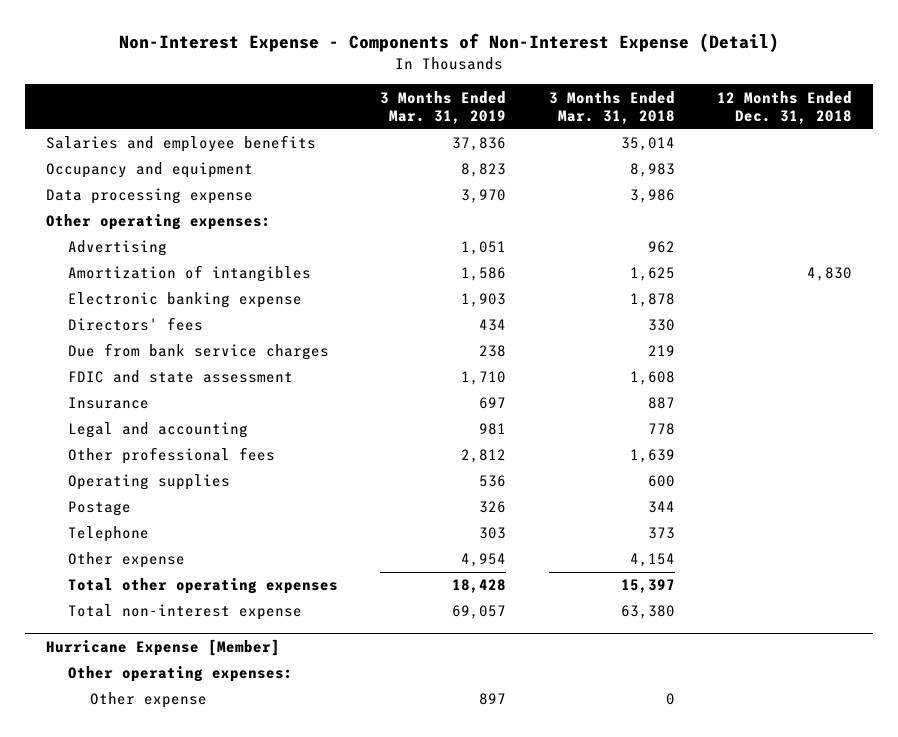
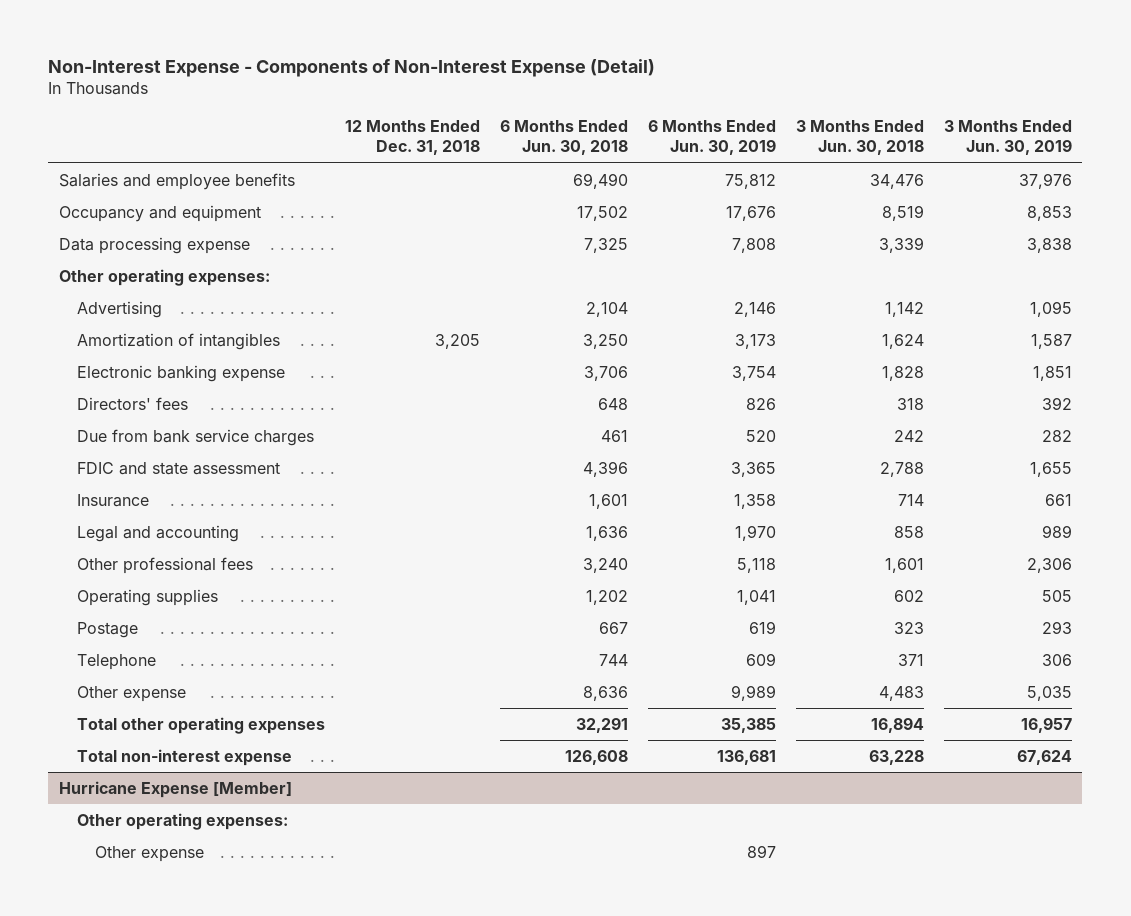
- | 3 Months Ended Mar. 31, 2019 | 3 Months Ended Mar. 31, 2018 | 12 Months Ended Dec. 31, 2018
+ | 12 Months Ended Dec. 31, 2018 | 6 Months Ended Jun. 30, 2018 | 6 Months Ended Jun. 30, 2019 | 3 Months Ended Jun. 30, 2018 | 3 Months Ended Jun. 30, 2019
- Amortization of intangibles | 1,586 | 1,625 | 4,830
+ Amortization of intangibles | 3,205 | 3,250 | 3,173 | 1,624 | 1,587

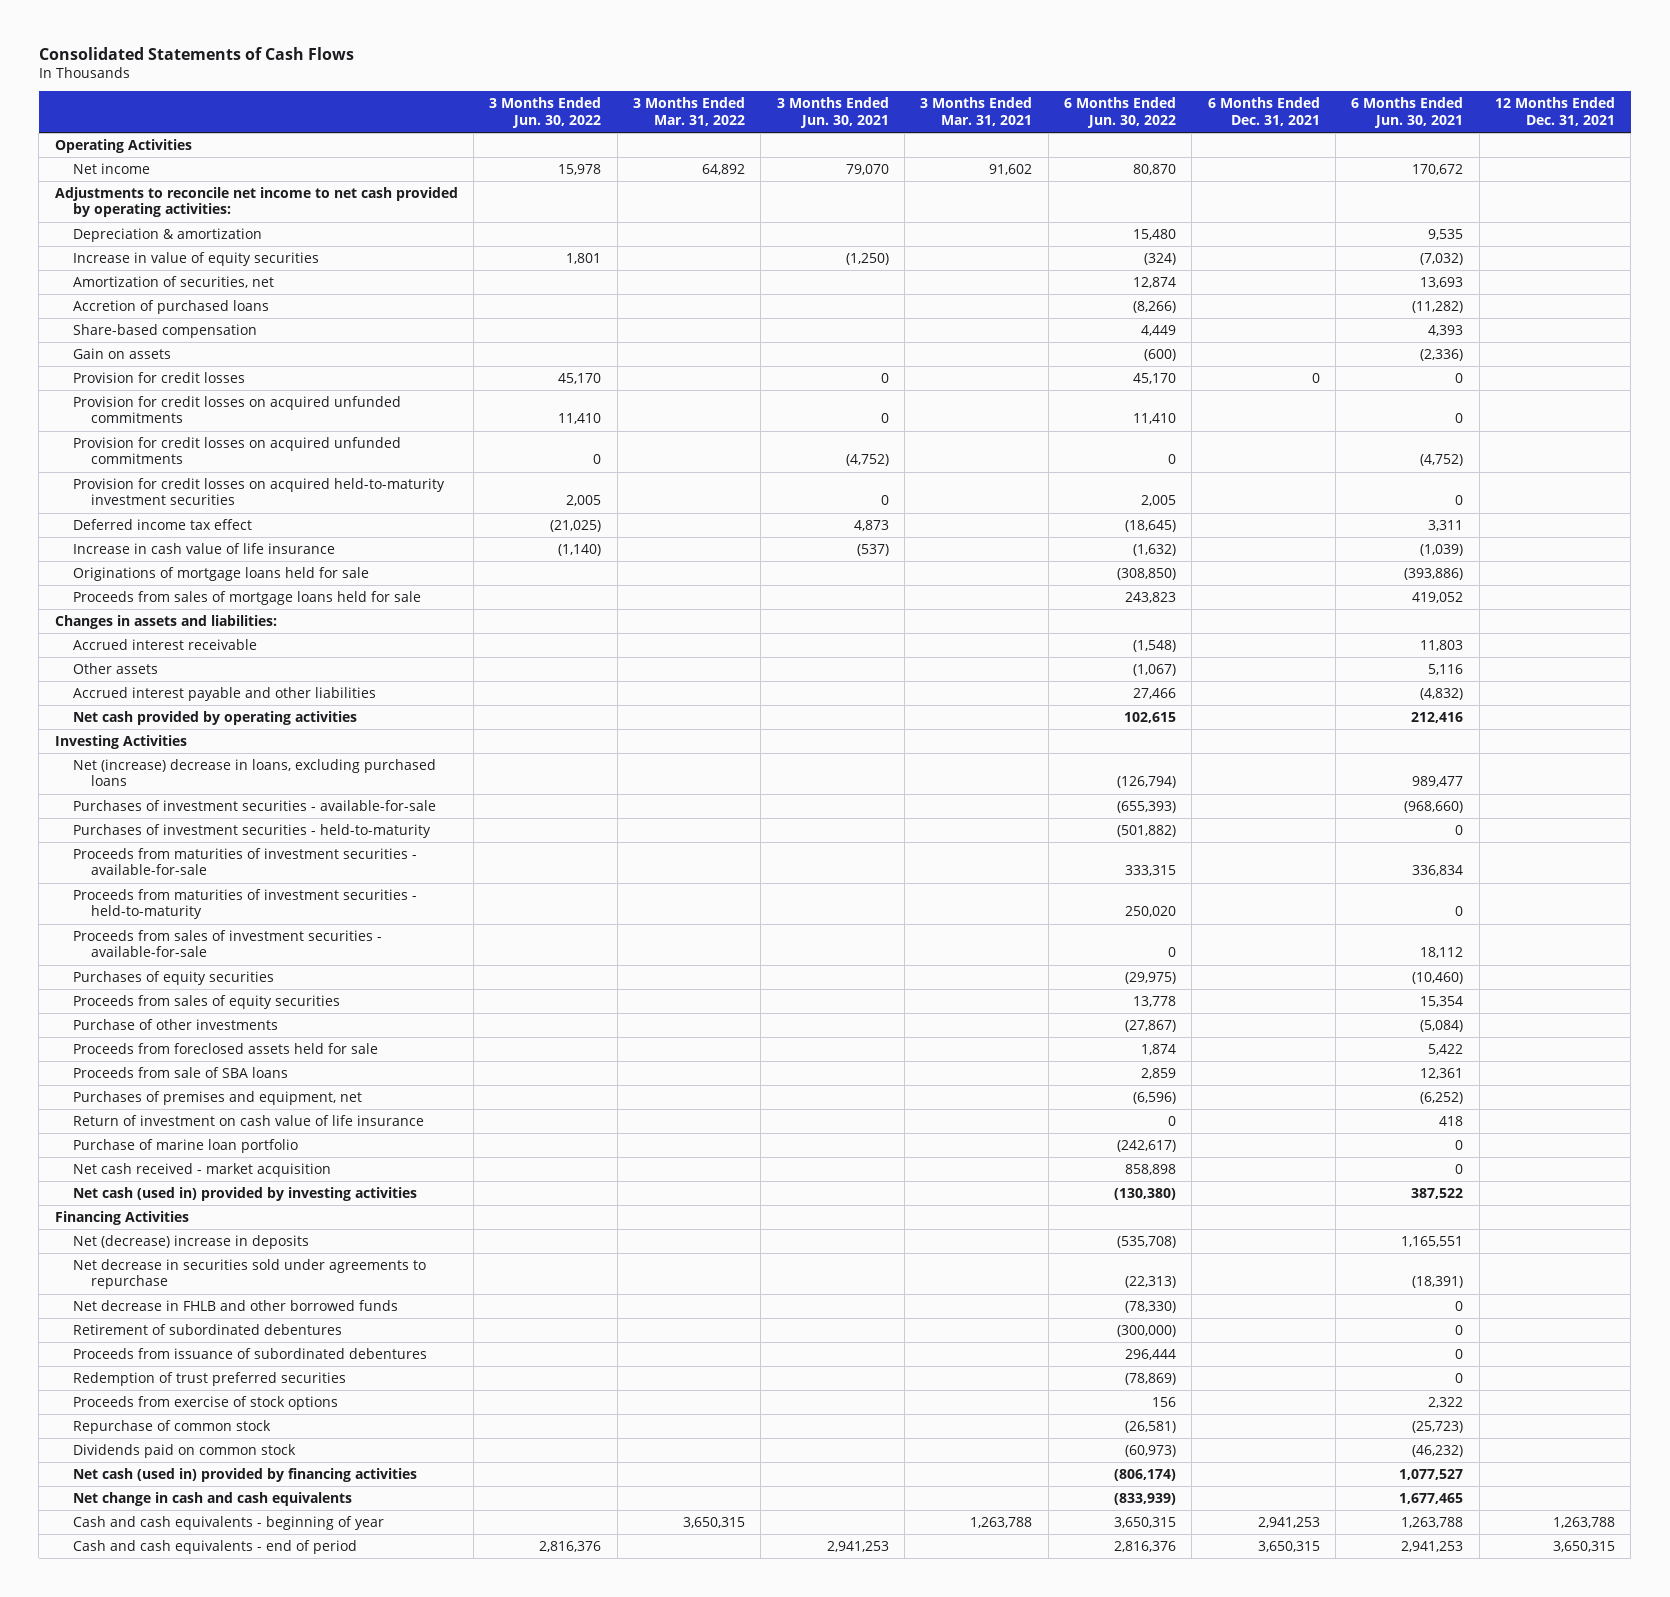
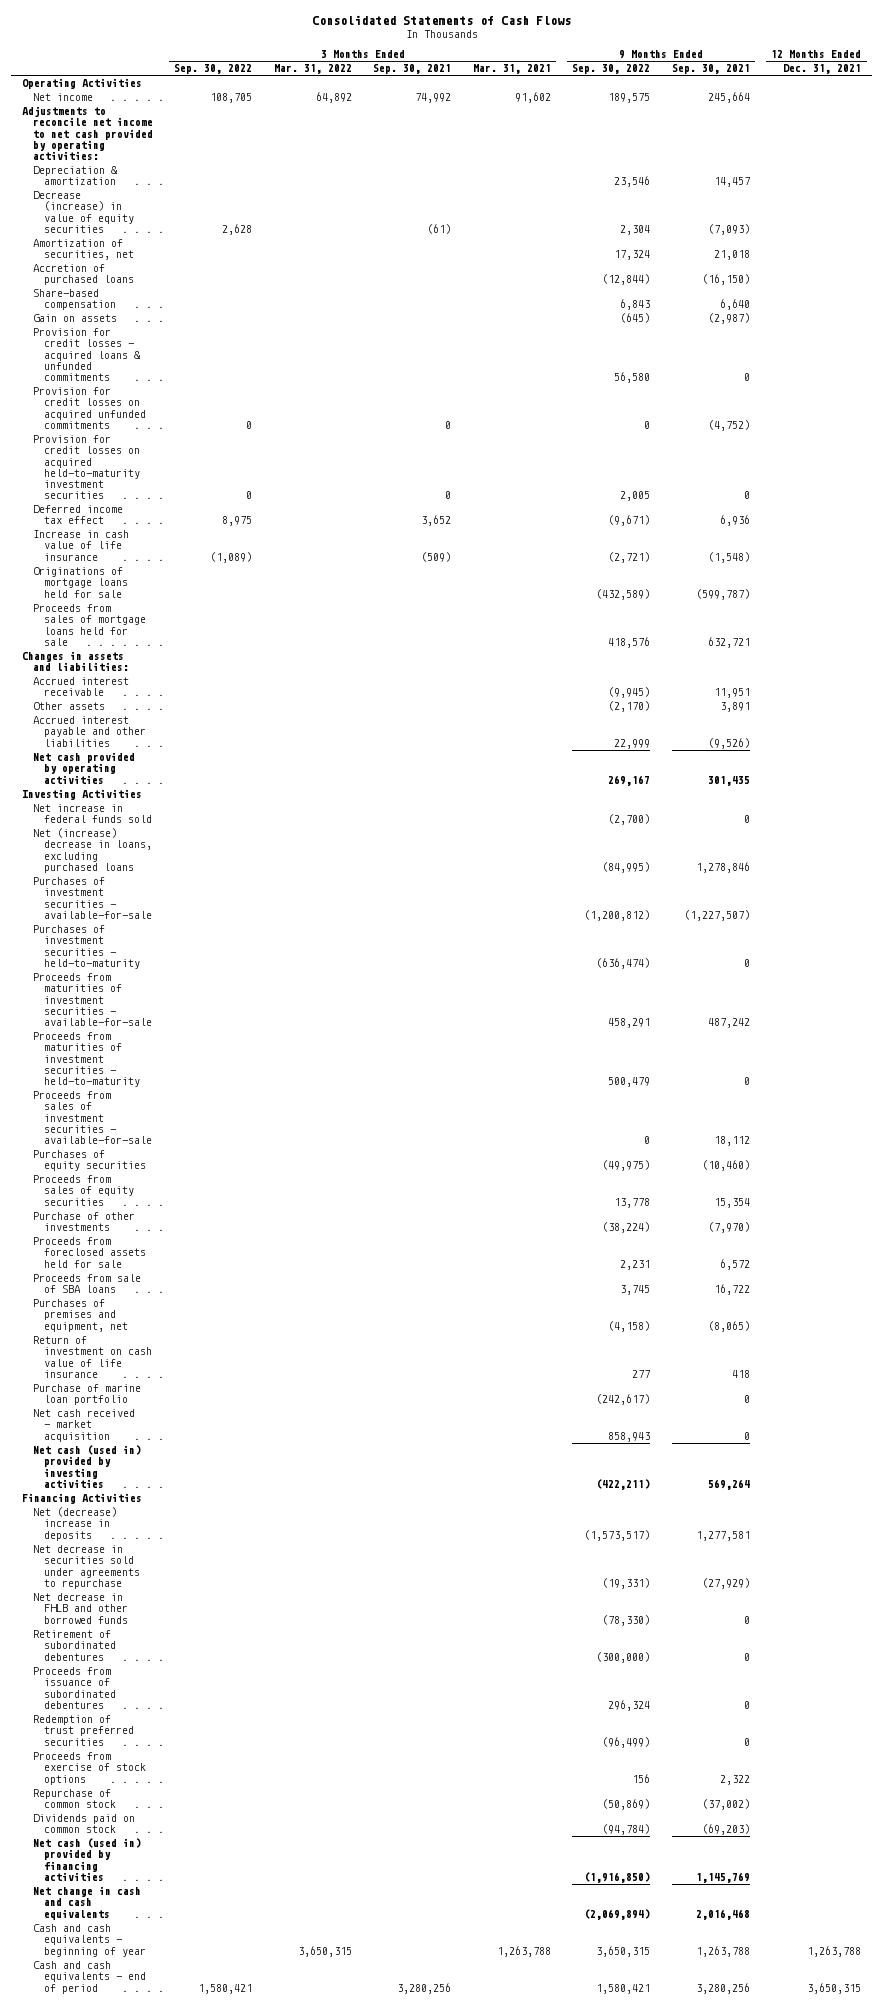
- | 3 Months Ended Jun. 30, 2022 | 3 Months Ended Mar. 31, 2022 | 3 Months Ended Jun. 30, 2021 | 3 Months Ended Mar. 31, 2021 | 6 Months Ended Jun. 30, 2022 | 6 Months Ended Dec. 31, 2021 | 6 Months Ended Jun. 30, 2021 | 12 Months Ended Dec. 31, 2021
+ | 3 Months Ended Sep. 30, 2022 | 3 Months Ended Mar. 31, 2022 | 3 Months Ended Sep. 30, 2021 | 3 Months Ended Mar. 31, 2021 | 9 Months Ended Sep. 30, 2022 | 9 Months Ended Sep. 30, 2021 | 12 Months Ended Dec. 31, 2021
- Increase in value of equity securities | 1,801 | | (1,250) | | (324) | | (7,032) |
+ Decrease (increase) in value of equity securities | 2,628 | | (61) | | 2,304 | (7,093) |
- Provision for credit losses | 45,170 | | 0 | | 45,170 | 0 | 0 |
- Provision for credit losses on acquired unfunded commitments | 11,410 | | 0 | | 11,410 | | 0 |
+ Provision for credit losses - acquired loans & unfunded commitments | | | | | 56,580 | 0 |
+ Net increase in federal funds sold | | | | | (2,700) | 0 |

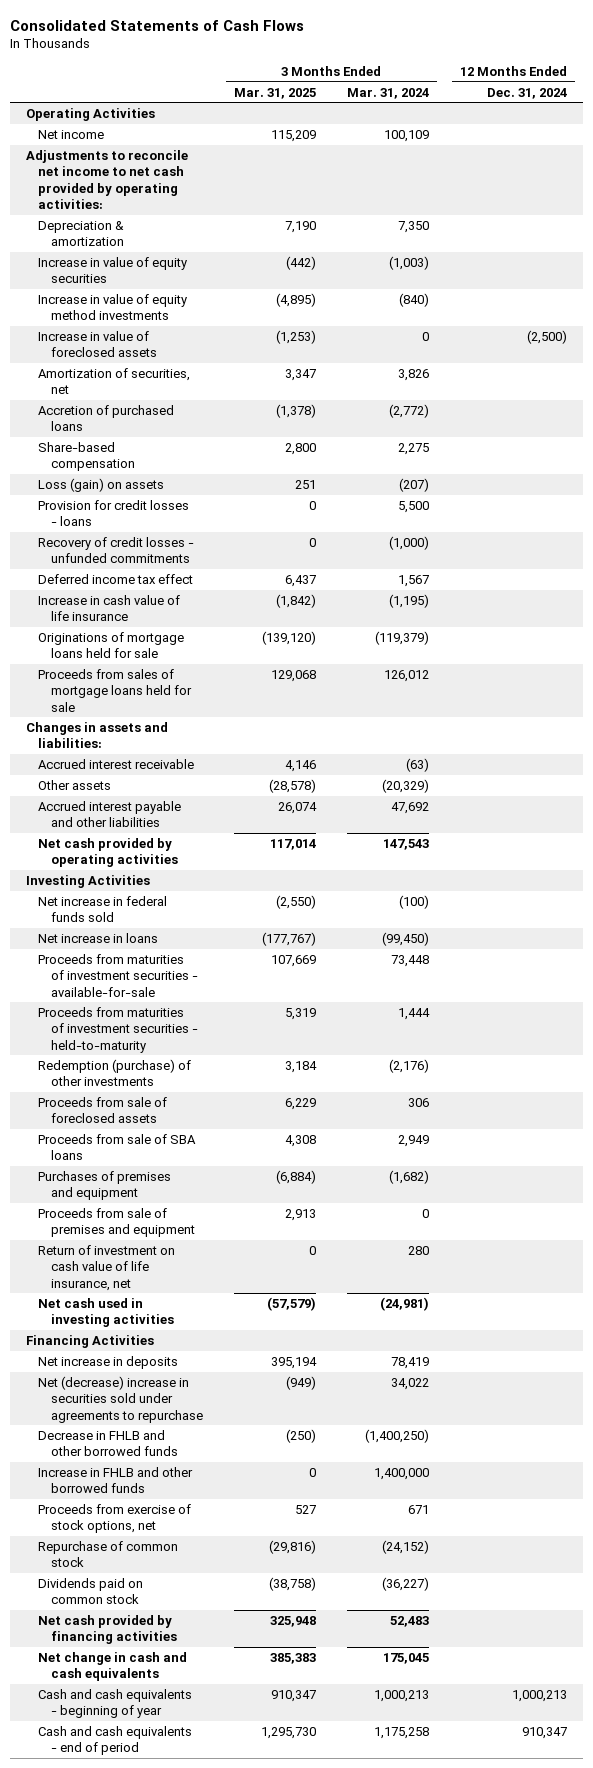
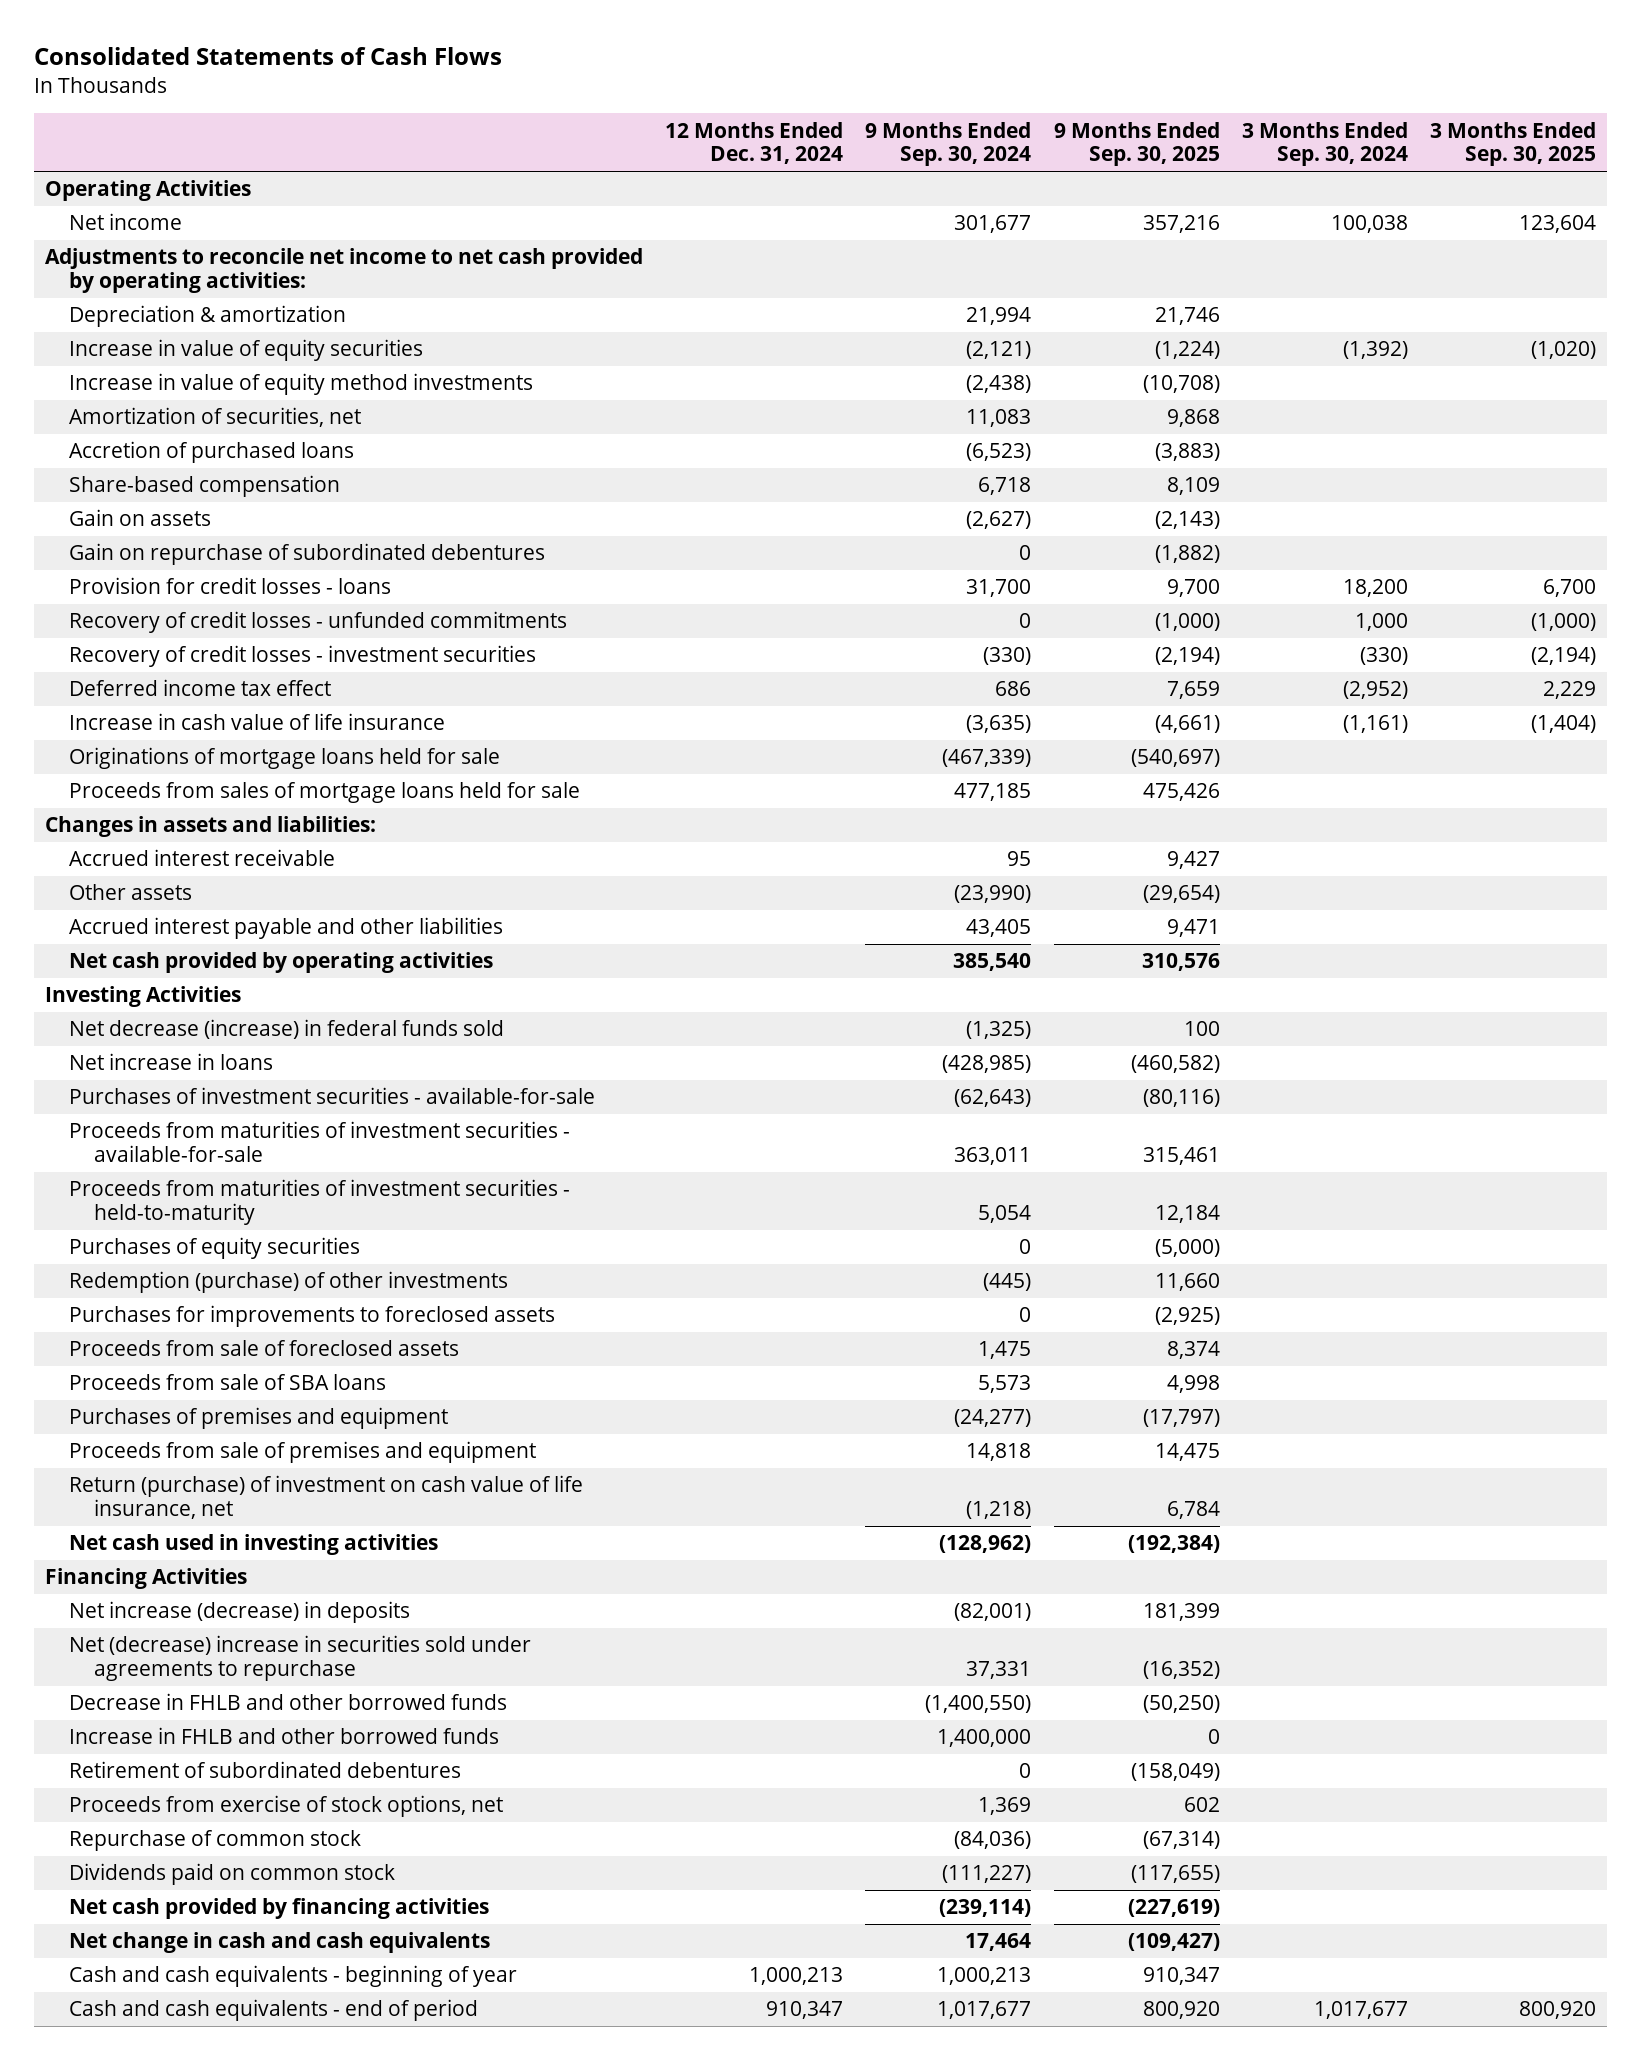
- | 3 Months Ended Mar. 31, 2025 | 3 Months Ended Mar. 31, 2024 | 12 Months Ended Dec. 31, 2024
+ | 12 Months Ended Dec. 31, 2024 | 9 Months Ended Sep. 30, 2024 | 9 Months Ended Sep. 30, 2025 | 3 Months Ended Sep. 30, 2024 | 3 Months Ended Sep. 30, 2025
- Increase in value of foreclosed assets | (1,253) | 0 | (2,500)
- Loss (gain) on assets | 251 | (207) |
+ Gain on assets | | (2,627) | (2,143) | |
+ Gain on repurchase of subordinated debentures | | 0 | (1,882) | |
+ Recovery of credit losses - investment securities | | (330) | (2,194) | (330) | (2,194)
- Net increase in federal funds sold | (2,550) | (100) |
+ Net decrease (increase) in federal funds sold | | (1,325) | 100 | |
+ Purchases of investment securities - available-for-sale | | (62,643) | (80,116) | |
+ Purchases of equity securities | | 0 | (5,000) | |
+ Purchases for improvements to foreclosed assets | | 0 | (2,925) | |
- Return of investment on cash value of life insurance, net | 0 | 280 |
+ Return (purchase) of investment on cash value of life insurance, net | | (1,218) | 6,784 | |
- Net increase in deposits | 395,194 | 78,419 |
+ Net increase (decrease) in deposits | | (82,001) | 181,399 | |
+ Retirement of subordinated debentures | | 0 | (158,049) | |

